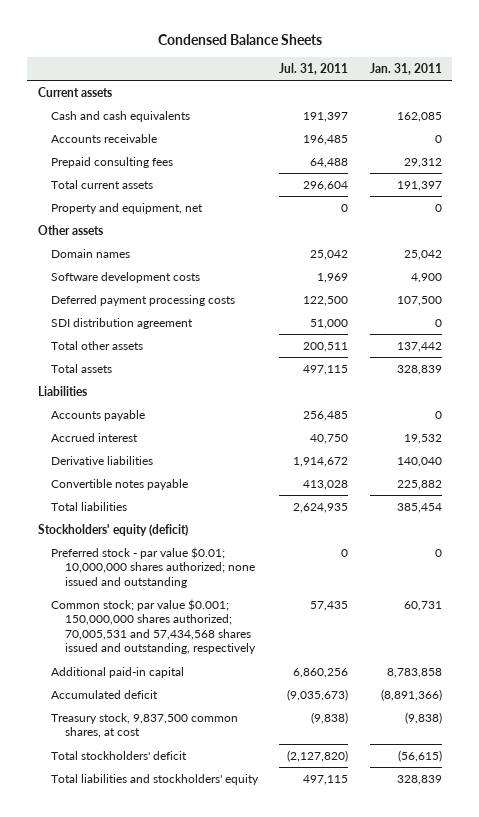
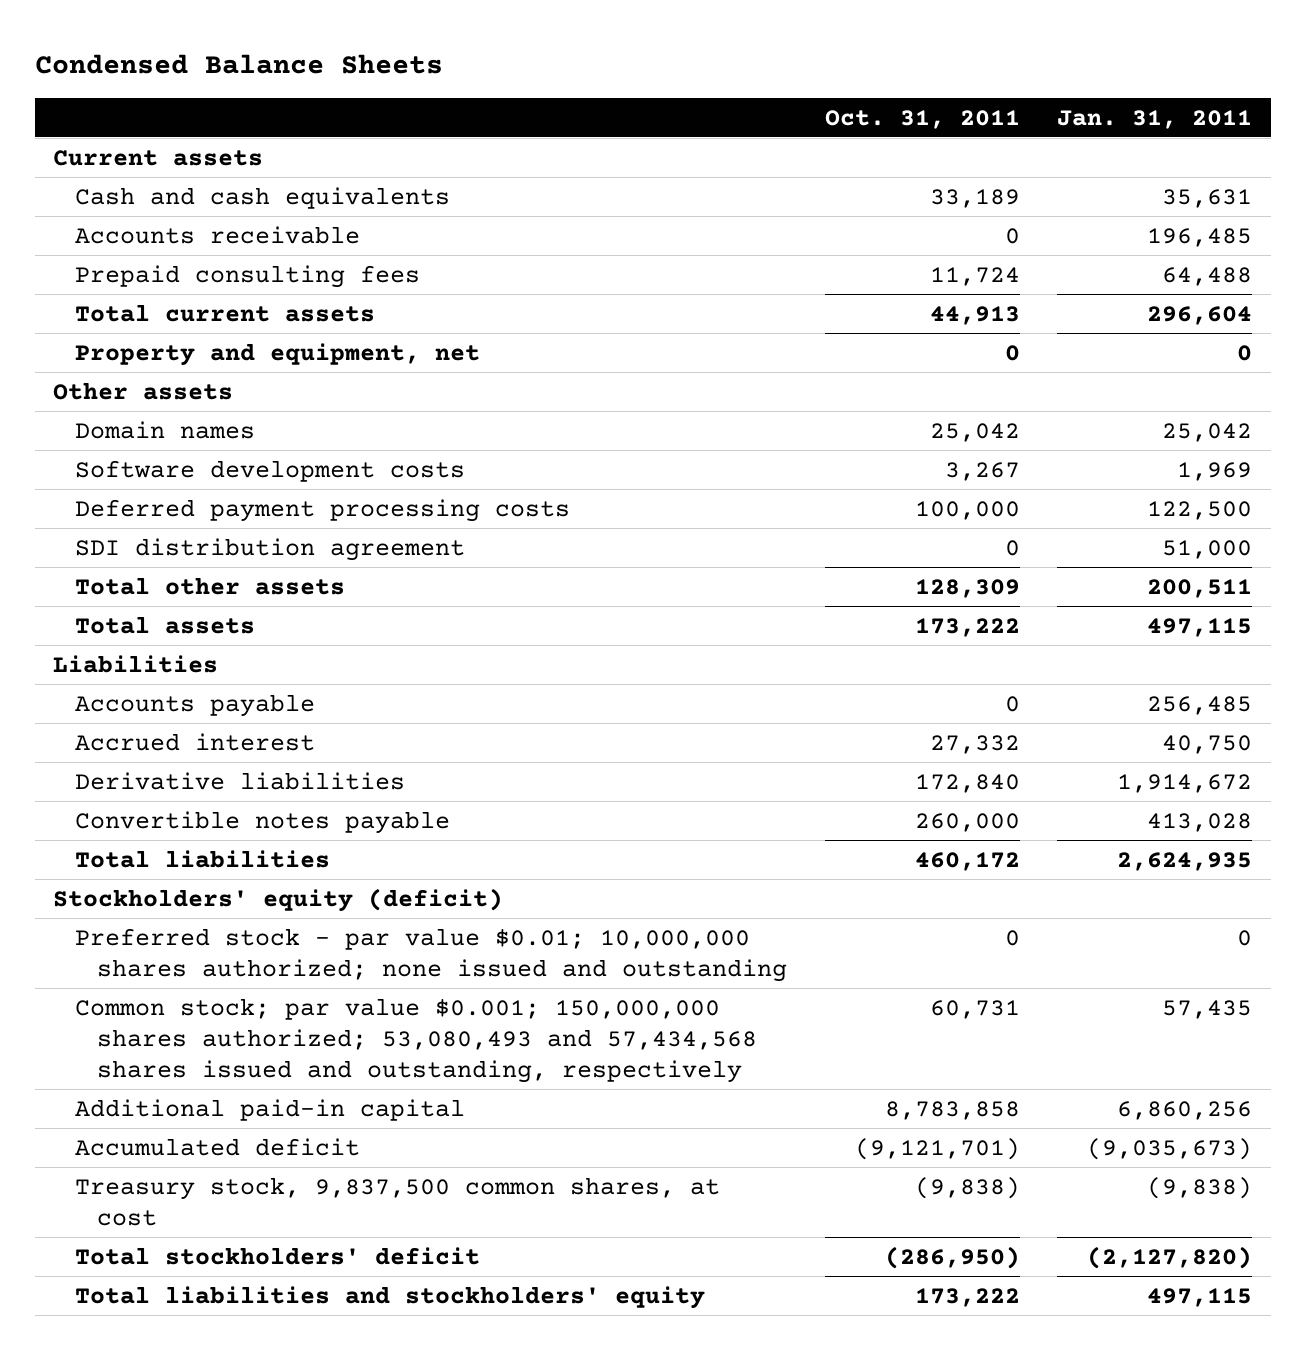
- | Jul. 31, 2011 | Jan. 31, 2011
+ | Oct. 31, 2011 | Jan. 31, 2011
- Cash and cash equivalents | 191,397 | 162,085
- Accounts receivable | 196,485 | 0
- Prepaid consulting fees | 64,488 | 29,312
- Total current assets | 296,604 | 191,397
+ Cash and cash equivalents | 33,189 | 35,631
+ Accounts receivable | 0 | 196,485
+ Prepaid consulting fees | 11,724 | 64,488
+ Total current assets | 44,913 | 296,604
- Software development costs | 1,969 | 4,900
- Deferred payment processing costs | 122,500 | 107,500
- SDI distribution agreement | 51,000 | 0
- Total other assets | 200,511 | 137,442
- Total assets | 497,115 | 328,839
+ Software development costs | 3,267 | 1,969
+ Deferred payment processing costs | 100,000 | 122,500
+ SDI distribution agreement | 0 | 51,000
+ Total other assets | 128,309 | 200,511
+ Total assets | 173,222 | 497,115
- Accounts payable | 256,485 | 0
- Accrued interest | 40,750 | 19,532
- Derivative liabilities | 1,914,672 | 140,040
- Convertible notes payable | 413,028 | 225,882
- Total liabilities | 2,624,935 | 385,454
+ Accounts payable | 0 | 256,485
+ Accrued interest | 27,332 | 40,750
+ Derivative liabilities | 172,840 | 1,914,672
+ Convertible notes payable | 260,000 | 413,028
+ Total liabilities | 460,172 | 2,624,935
- Common stock; par value $0.001; 150,000,000 shares authorized; 70,005,531 and 57,434,568 shares issued and outstanding, respectively | 57,435 | 60,731
- Additional paid-in capital | 6,860,256 | 8,783,858
- Accumulated deficit | (9,035,673) | (8,891,366)
+ Common stock; par value $0.001; 150,000,000 shares authorized; 53,080,493 and 57,434,568 shares issued and outstanding, respectively | 60,731 | 57,435
+ Additional paid-in capital | 8,783,858 | 6,860,256
+ Accumulated deficit | (9,121,701) | (9,035,673)
- Total stockholders' deficit | (2,127,820) | (56,615)
- Total liabilities and stockholders' equity | 497,115 | 328,839
+ Total stockholders' deficit | (286,950) | (2,127,820)
+ Total liabilities and stockholders' equity | 173,222 | 497,115

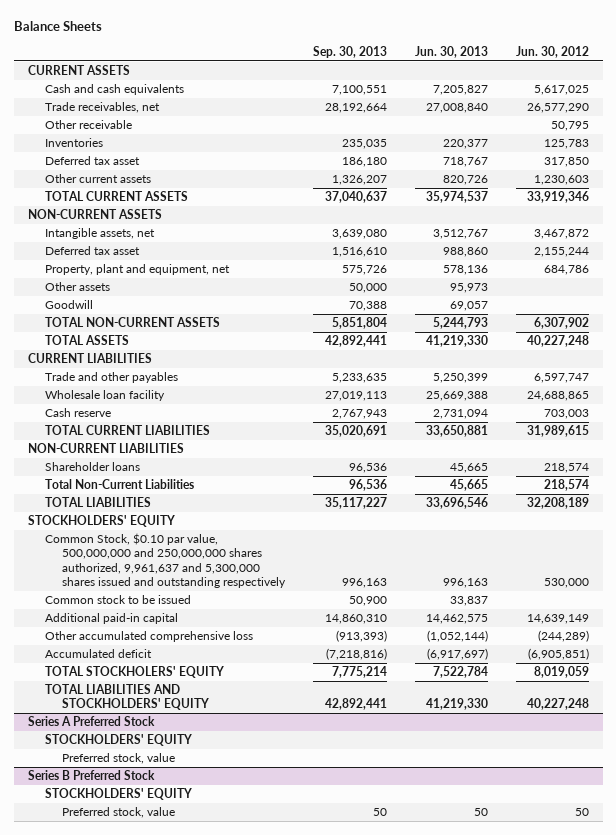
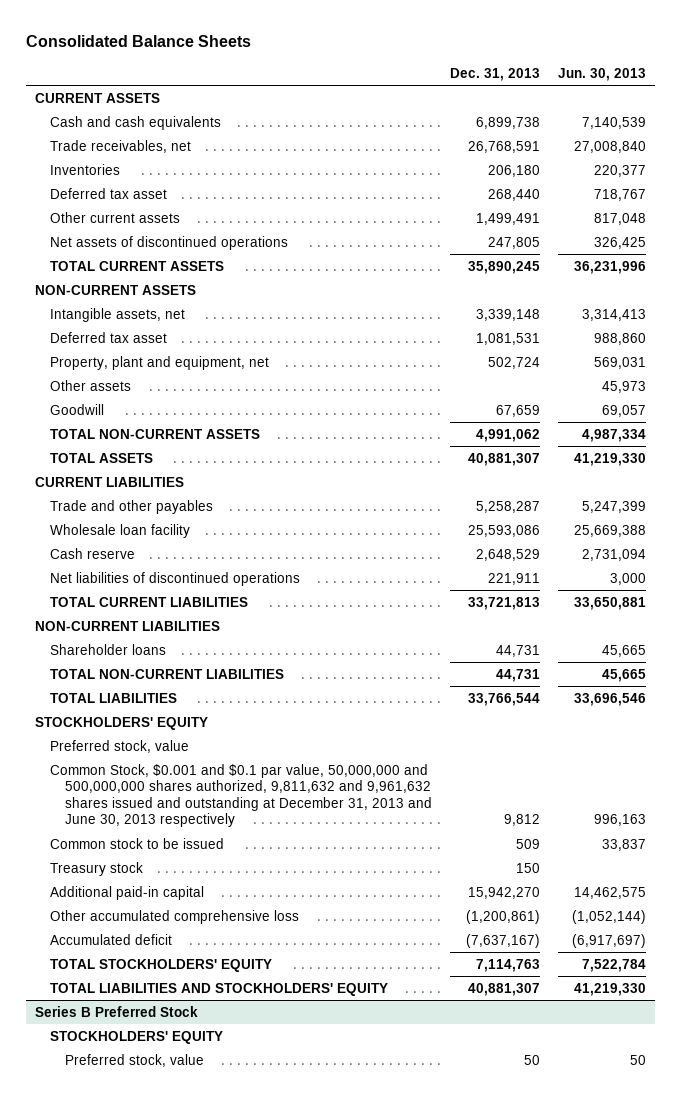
- Balance Sheets
+ Consolidated Balance Sheets
- | Sep. 30, 2013 | Jun. 30, 2013 | Jun. 30, 2012
+ | Dec. 31, 2013 | Jun. 30, 2013
- Cash and cash equivalents | 7,100,551 | 7,205,827 | 5,617,025
+ Cash and cash equivalents | 6,899,738 | 7,140,539
- Other receivable | | | 50,795
- Other current assets | 1,326,207 | 820,726 | 1,230,603
- TOTAL CURRENT ASSETS | 37,040,637 | 35,974,537 | 33,919,346
+ Other current assets | 1,499,491 | 817,048
+ Net assets of discontinued operations | 247,805 | 326,425
+ TOTAL CURRENT ASSETS | 35,890,245 | 36,231,996
- Intangible assets, net | 3,639,080 | 3,512,767 | 3,467,872
+ Intangible assets, net | 3,339,148 | 3,314,413
- Property, plant and equipment, net | 575,726 | 578,136 | 684,786
- Other assets | 50,000 | 95,973 |
+ Property, plant and equipment, net | 502,724 | 569,031
+ Other assets | | 45,973
- TOTAL NON-CURRENT ASSETS | 5,851,804 | 5,244,793 | 6,307,902
+ TOTAL NON-CURRENT ASSETS | 4,991,062 | 4,987,334
- Trade and other payables | 5,233,635 | 5,250,399 | 6,597,747
+ Trade and other payables | 5,258,287 | 5,247,399
+ Net liabilities of discontinued operations | 221,911 | 3,000
- Total Non-Current Liabilities | 96,536 | 45,665 | 218,574
+ TOTAL NON-CURRENT LIABILITIES | 44,731 | 45,665
- Common Stock, $0.10 par value, 500,000,000 and 250,000,000 shares authorized, 9,961,637 and 5,300,000 shares issued and outstanding respectively | 996,163 | 996,163 | 530,000
+ Preferred stock, value
+ Common Stock, $0.001 and $0.1 par value, 50,000,000 and 500,000,000 shares authorized, 9,811,632 and 9,961,632 shares issued and outstanding at December 31, 2013 and June 30, 2013 respectively | 9,812 | 996,163
+ Treasury stock | 150 |
- TOTAL STOCKHOLERS' EQUITY | 7,775,214 | 7,522,784 | 8,019,059
+ TOTAL STOCKHOLDERS' EQUITY | 7,114,763 | 7,522,784
- Series A Preferred Stock
- STOCKHOLDERS' EQUITY
- Preferred stock, value

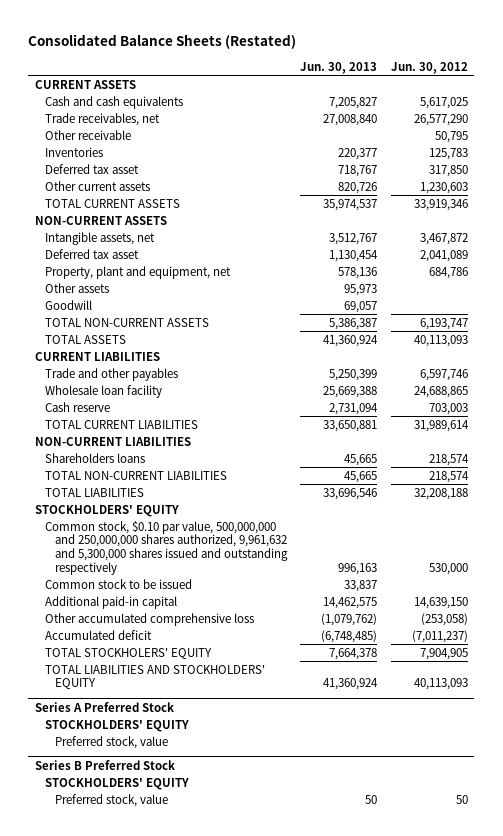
- Consolidated Balance Sheets
+ Consolidated Balance Sheets (Restated)
- | Dec. 31, 2013 | Jun. 30, 2013
+ | Jun. 30, 2013 | Jun. 30, 2012
- Cash and cash equivalents | 6,899,738 | 7,140,539
+ Cash and cash equivalents | 7,205,827 | 5,617,025
+ Other receivable | | 50,795
- Other current assets | 1,499,491 | 817,048
- Net assets of discontinued operations | 247,805 | 326,425
- TOTAL CURRENT ASSETS | 35,890,245 | 36,231,996
+ Other current assets | 820,726 | 1,230,603
+ TOTAL CURRENT ASSETS | 35,974,537 | 33,919,346
- Intangible assets, net | 3,339,148 | 3,314,413
- Deferred tax asset | 1,081,531 | 988,860
- Property, plant and equipment, net | 502,724 | 569,031
- Other assets | | 45,973
+ Intangible assets, net | 3,512,767 | 3,467,872
+ Deferred tax asset | 1,130,454 | 2,041,089
+ Property, plant and equipment, net | 578,136 | 684,786
+ Other assets | 95,973 |
- TOTAL NON-CURRENT ASSETS | 4,991,062 | 4,987,334
- TOTAL ASSETS | 40,881,307 | 41,219,330
+ TOTAL NON-CURRENT ASSETS | 5,386,387 | 6,193,747
+ TOTAL ASSETS | 41,360,924 | 40,113,093
- Trade and other payables | 5,258,287 | 5,247,399
+ Trade and other payables | 5,250,399 | 6,597,746
- Net liabilities of discontinued operations | 221,911 | 3,000
- Shareholder loans | 44,731 | 45,665
+ Shareholders loans | 45,665 | 218,574
- Preferred stock, value
- Common Stock, $0.001 and $0.1 par value, 50,000,000 and 500,000,000 shares authorized, 9,811,632 and 9,961,632 shares issued and outstanding at December 31, 2013 and June 30, 2013 respectively | 9,812 | 996,163
+ Common stock, $0.10 par value, 500,000,000 and 250,000,000 shares authorized, 9,961,632 and 5,300,000 shares issued and outstanding respectively | 996,163 | 530,000
- Treasury stock | 150 |
- Other accumulated comprehensive loss | (1,200,861) | (1,052,144)
- Accumulated deficit | (7,637,167) | (6,917,697)
- TOTAL STOCKHOLDERS' EQUITY | 7,114,763 | 7,522,784
- TOTAL LIABILITIES AND STOCKHOLDERS' EQUITY | 40,881,307 | 41,219,330
+ Other accumulated comprehensive loss | (1,079,762) | (253,058)
+ Accumulated deficit | (6,748,485) | (7,011,237)
+ TOTAL STOCKHOLERS' EQUITY | 7,664,378 | 7,904,905
+ TOTAL LIABILITIES AND STOCKHOLDERS' EQUITY | 41,360,924 | 40,113,093
+ Series A Preferred Stock
+ STOCKHOLDERS' EQUITY
+ Preferred stock, value

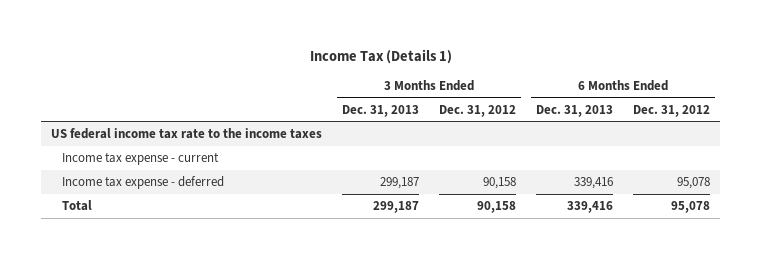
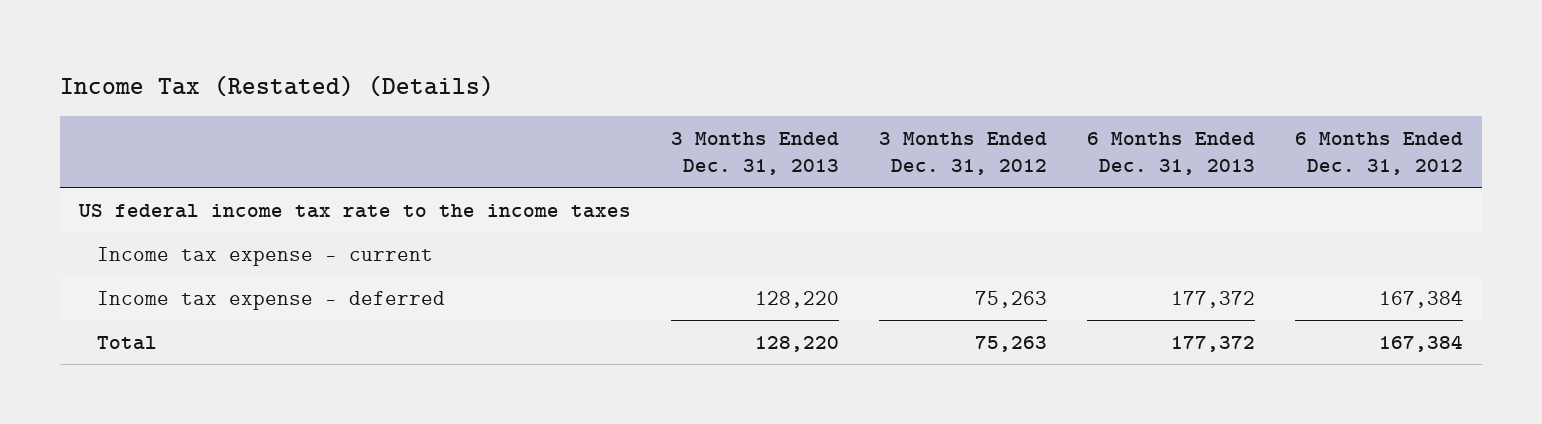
- Income Tax (Details 1)
+ Income Tax (Restated) (Details)
- Income tax expense - deferred | 299,187 | 90,158 | 339,416 | 95,078
- Total | 299,187 | 90,158 | 339,416 | 95,078
+ Income tax expense - deferred | 128,220 | 75,263 | 177,372 | 167,384
+ Total | 128,220 | 75,263 | 177,372 | 167,384

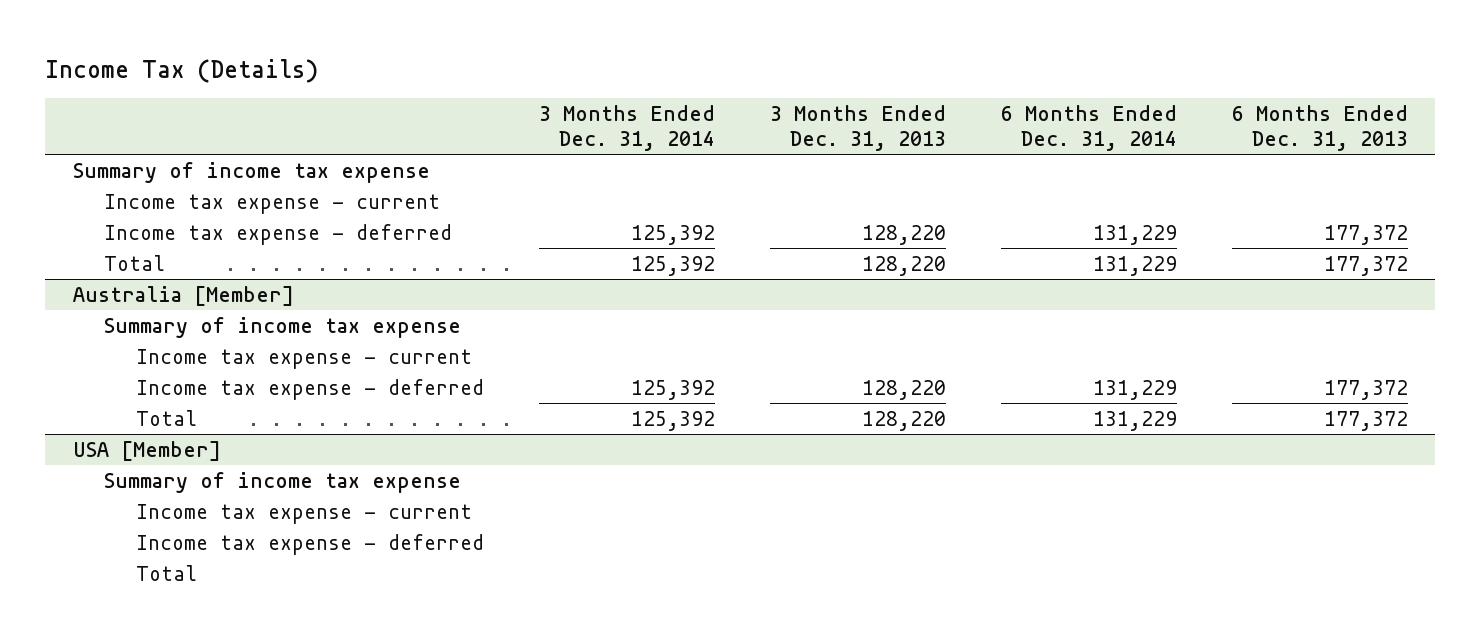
- Income Tax (Restated) (Details)
+ Income Tax (Details)
- | 3 Months Ended Dec. 31, 2013 | 3 Months Ended Dec. 31, 2012 | 6 Months Ended Dec. 31, 2013 | 6 Months Ended Dec. 31, 2012
+ | 3 Months Ended Dec. 31, 2014 | 3 Months Ended Dec. 31, 2013 | 6 Months Ended Dec. 31, 2014 | 6 Months Ended Dec. 31, 2013
- US federal income tax rate to the income taxes
+ Summary of income tax expense
+ Australia [Member]
+ Summary of income tax expense
+ Income tax expense - current
+ Income tax expense - deferred | 125,392 | 128,220 | 131,229 | 177,372
+ Total | 125,392 | 128,220 | 131,229 | 177,372
+ USA [Member]
+ Summary of income tax expense
+ Income tax expense - current
+ Income tax expense - deferred
+ Total

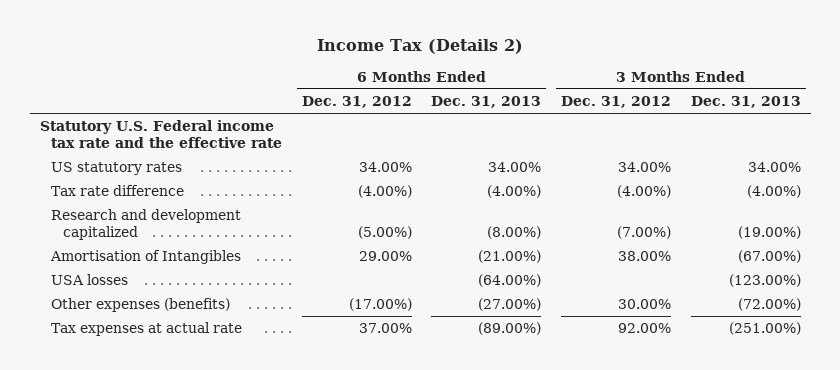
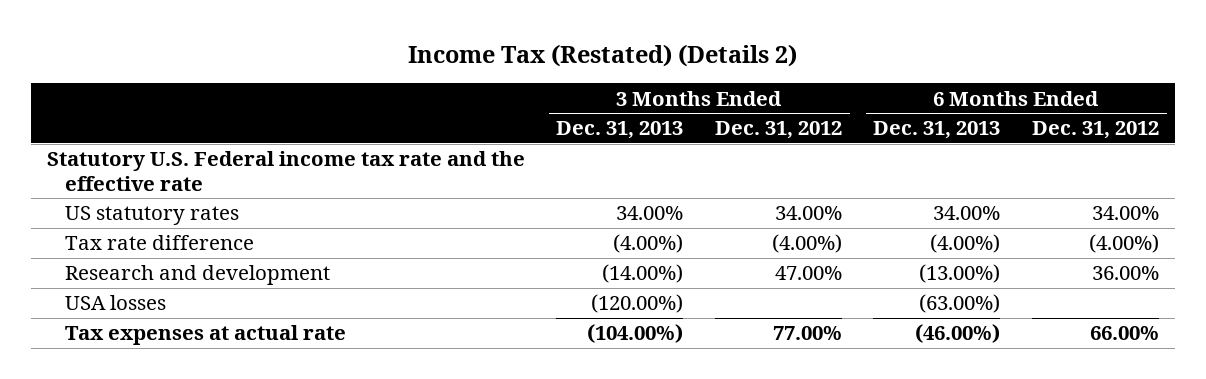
- Income Tax (Details 2)
+ Income Tax (Restated) (Details 2)
- | 6 Months Ended Dec. 31, 2012 | 6 Months Ended Dec. 31, 2013 | 3 Months Ended Dec. 31, 2012 | 3 Months Ended Dec. 31, 2013
+ | 3 Months Ended Dec. 31, 2013 | 3 Months Ended Dec. 31, 2012 | 6 Months Ended Dec. 31, 2013 | 6 Months Ended Dec. 31, 2012
- Research and development capitalized | (5.00%) | (8.00%) | (7.00%) | (19.00%)
- Amortisation of Intangibles | 29.00% | (21.00%) | 38.00% | (67.00%)
- USA losses | | (64.00%) | | (123.00%)
- Other expenses (benefits) | (17.00%) | (27.00%) | 30.00% | (72.00%)
- Tax expenses at actual rate | 37.00% | (89.00%) | 92.00% | (251.00%)
+ Research and development | (14.00%) | 47.00% | (13.00%) | 36.00%
+ USA losses | (120.00%) | | (63.00%) |
+ Tax expenses at actual rate | (104.00%) | 77.00% | (46.00%) | 66.00%

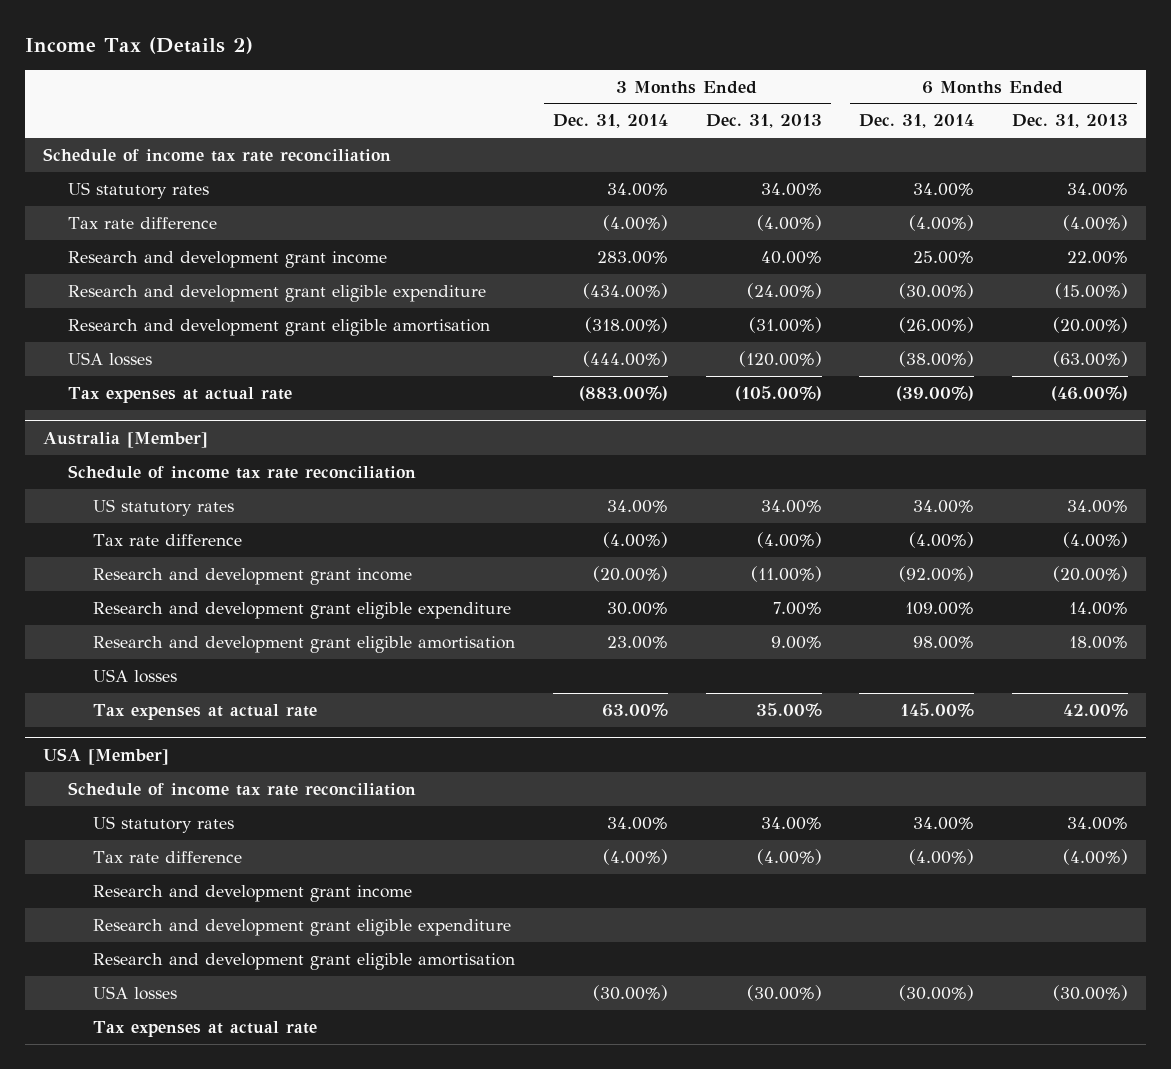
- Income Tax (Restated) (Details 2)
+ Income Tax (Details 2)
- | 3 Months Ended Dec. 31, 2013 | 3 Months Ended Dec. 31, 2012 | 6 Months Ended Dec. 31, 2013 | 6 Months Ended Dec. 31, 2012
+ | 3 Months Ended Dec. 31, 2014 | 3 Months Ended Dec. 31, 2013 | 6 Months Ended Dec. 31, 2014 | 6 Months Ended Dec. 31, 2013
- Statutory U.S. Federal income tax rate and the effective rate
+ Schedule of income tax rate reconciliation
- Research and development | (14.00%) | 47.00% | (13.00%) | 36.00%
+ Research and development grant income | 283.00% | 40.00% | 25.00% | 22.00%
+ Research and development grant eligible expenditure | (434.00%) | (24.00%) | (30.00%) | (15.00%)
+ Research and development grant eligible amortisation | (318.00%) | (31.00%) | (26.00%) | (20.00%)
- Tax expenses at actual rate | (104.00%) | 77.00% | (46.00%) | 66.00%
+ Tax expenses at actual rate | (883.00%) | (105.00%) | (39.00%) | (46.00%)
+ Australia [Member]
+ Schedule of income tax rate reconciliation
+ US statutory rates | 34.00% | 34.00% | 34.00% | 34.00%
+ Tax rate difference | (4.00%) | (4.00%) | (4.00%) | (4.00%)
+ Research and development grant income | (20.00%) | (11.00%) | (92.00%) | (20.00%)
+ Research and development grant eligible expenditure | 30.00% | 7.00% | 109.00% | 14.00%
+ Research and development grant eligible amortisation | 23.00% | 9.00% | 98.00% | 18.00%
+ USA losses
+ Tax expenses at actual rate | 63.00% | 35.00% | 145.00% | 42.00%
+ USA [Member]
+ Schedule of income tax rate reconciliation
+ US statutory rates | 34.00% | 34.00% | 34.00% | 34.00%
+ Tax rate difference | (4.00%) | (4.00%) | (4.00%) | (4.00%)
+ Research and development grant income
+ Research and development grant eligible expenditure
+ Research and development grant eligible amortisation
+ USA losses | (30.00%) | (30.00%) | (30.00%) | (30.00%)
+ Tax expenses at actual rate

